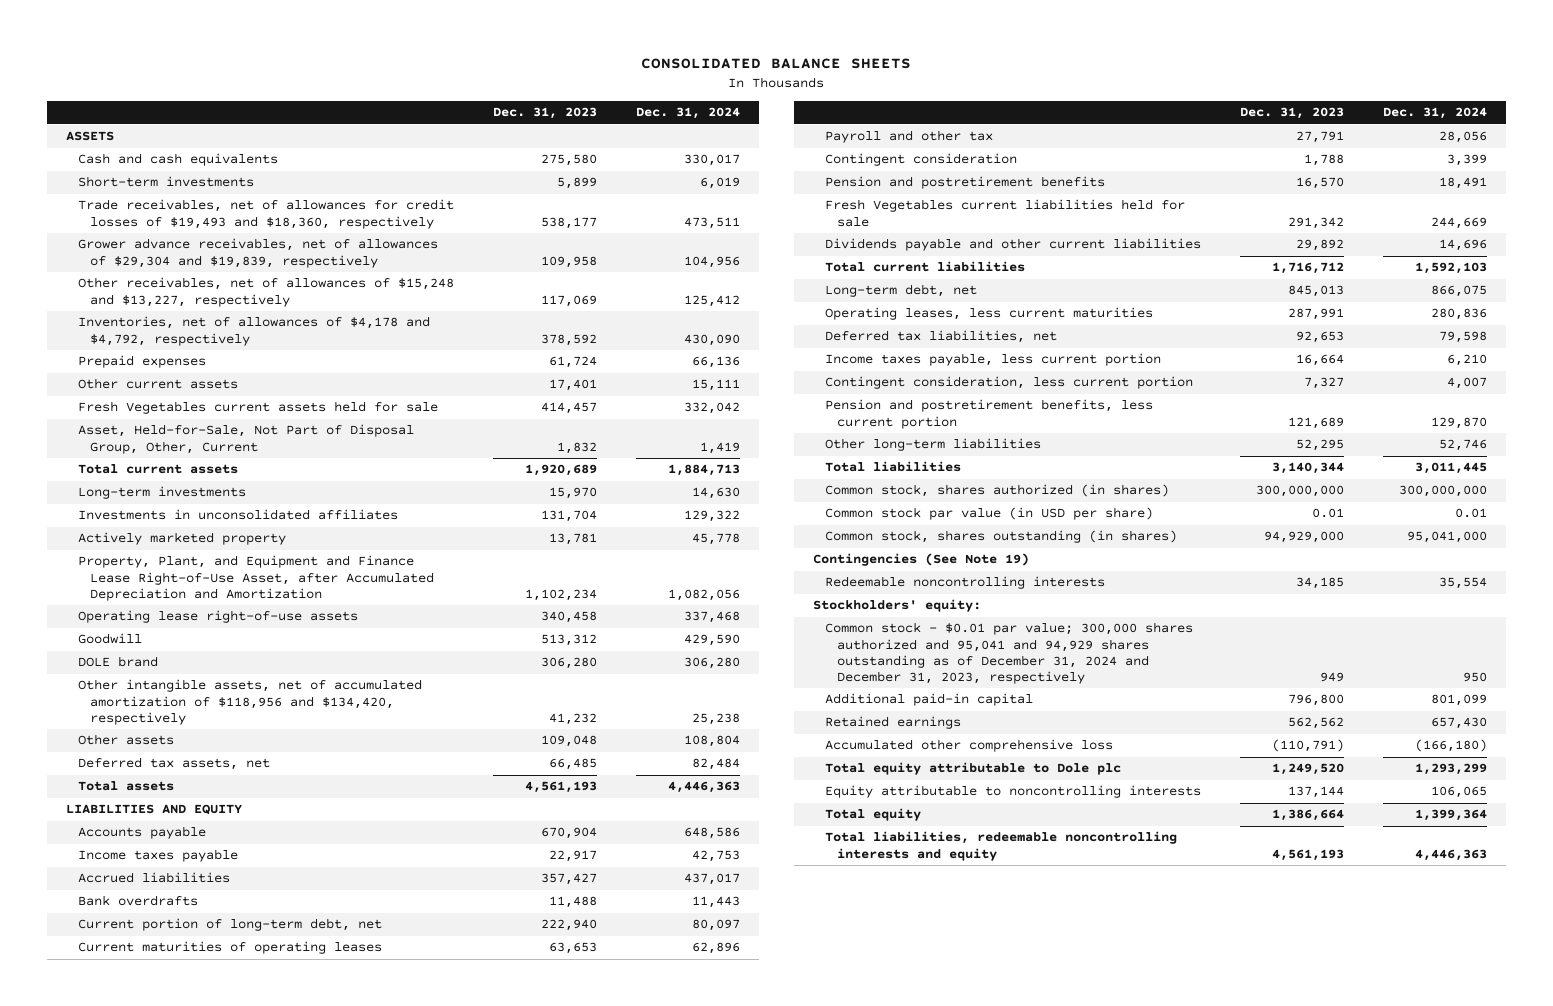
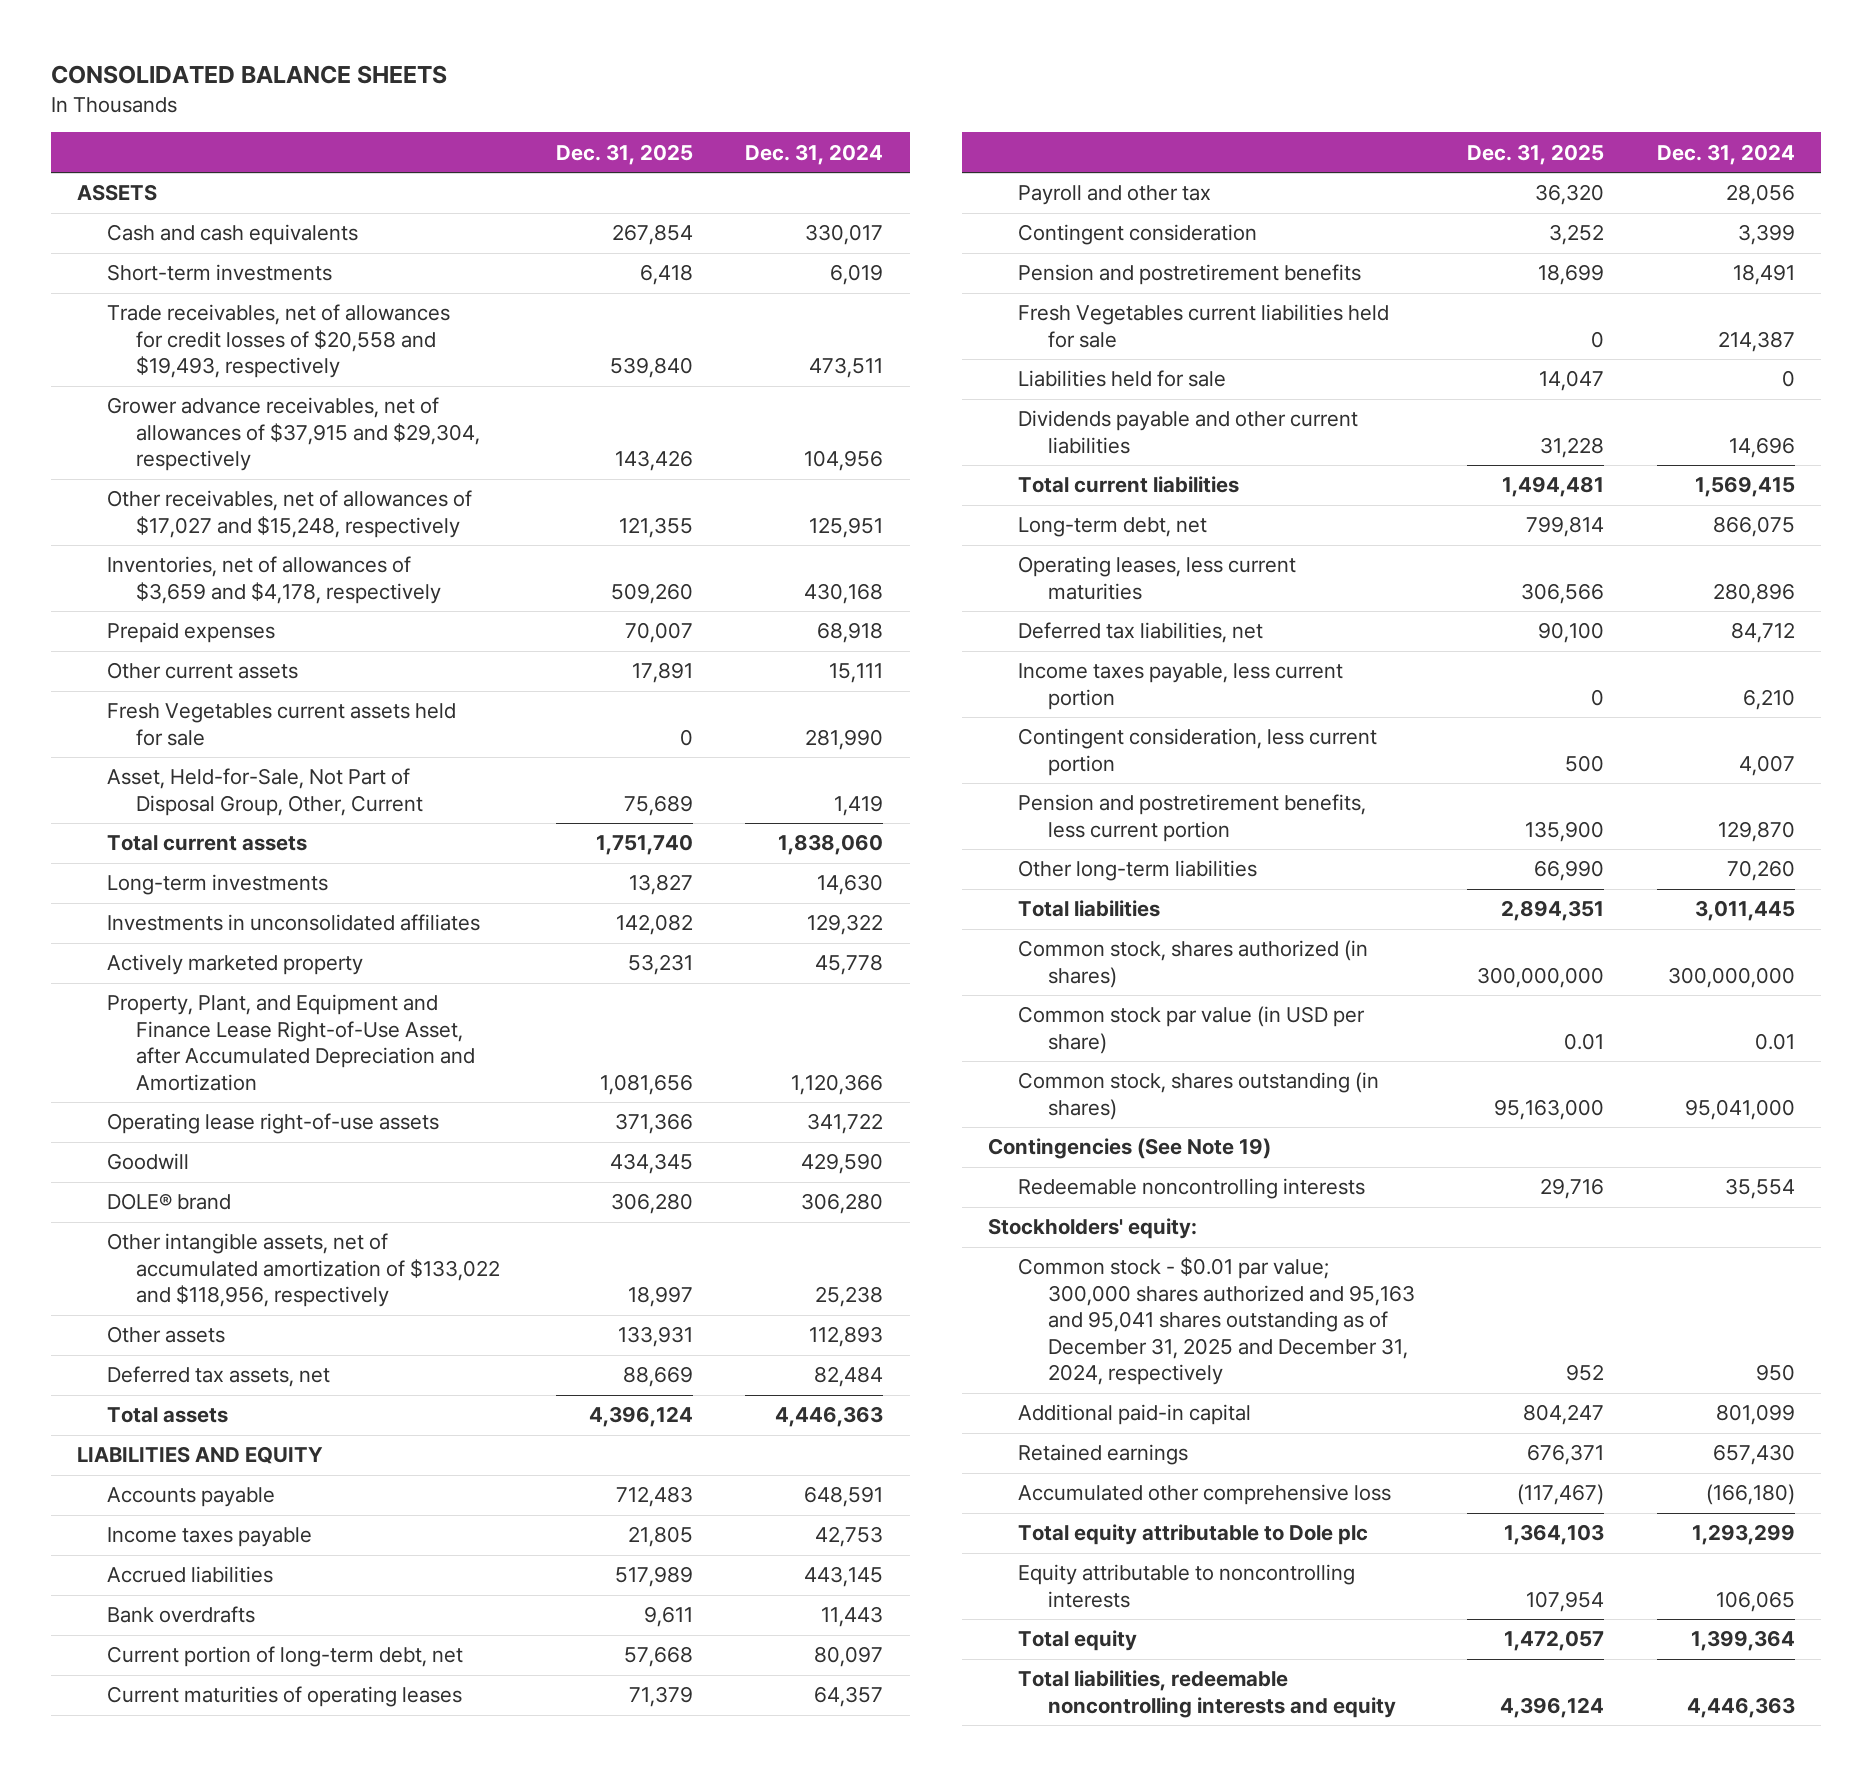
- | Dec. 31, 2023 | Dec. 31, 2024
+ | Dec. 31, 2025 | Dec. 31, 2024
- Trade receivables, net of allowances for credit losses of $19,493 and $18,360, respectively | 538,177 | 473,511
- Grower advance receivables, net of allowances of $29,304 and $19,839, respectively | 109,958 | 104,956
- Other receivables, net of allowances of $15,248 and $13,227, respectively | 117,069 | 125,412
- Inventories, net of allowances of $4,178 and $4,792, respectively | 378,592 | 430,090
- Prepaid expenses | 61,724 | 66,136
+ Trade receivables, net of allowances for credit losses of $20,558 and $19,493, respectively | 539,840 | 473,511
+ Grower advance receivables, net of allowances of $37,915 and $29,304, respectively | 143,426 | 104,956
+ Other receivables, net of allowances of $17,027 and $15,248, respectively | 121,355 | 125,951
+ Inventories, net of allowances of $3,659 and $4,178, respectively | 509,260 | 430,168
+ Prepaid expenses | 70,007 | 68,918
- Fresh Vegetables current assets held for sale | 414,457 | 332,042
+ Fresh Vegetables current assets held for sale | 0 | 281,990
- Total current assets | 1,920,689 | 1,884,713
+ Total current assets | 1,751,740 | 1,838,060
- Property, Plant, and Equipment and Finance Lease Right-of-Use Asset, after Accumulated Depreciation and Amortization | 1,102,234 | 1,082,056
- Operating lease right-of-use assets | 340,458 | 337,468
+ Property, Plant, and Equipment and Finance Lease Right-of-Use Asset, after Accumulated Depreciation and Amortization | 1,081,656 | 1,120,366
+ Operating lease right-of-use assets | 371,366 | 341,722
- DOLE brand | 306,280 | 306,280
- Other intangible assets, net of accumulated amortization of $118,956 and $134,420, respectively | 41,232 | 25,238
- Other assets | 109,048 | 108,804
+ DOLE® brand | 306,280 | 306,280
+ Other intangible assets, net of accumulated amortization of $133,022 and $118,956, respectively | 18,997 | 25,238
+ Other assets | 133,931 | 112,893
- Accounts payable | 670,904 | 648,586
+ Accounts payable | 712,483 | 648,591
- Accrued liabilities | 357,427 | 437,017
+ Accrued liabilities | 517,989 | 443,145
- Current maturities of operating leases | 63,653 | 62,896
+ Current maturities of operating leases | 71,379 | 64,357
- Fresh Vegetables current liabilities held for sale | 291,342 | 244,669
+ Fresh Vegetables current liabilities held for sale | 0 | 214,387
+ Liabilities held for sale | 14,047 | 0
- Total current liabilities | 1,716,712 | 1,592,103
+ Total current liabilities | 1,494,481 | 1,569,415
- Operating leases, less current maturities | 287,991 | 280,836
- Deferred tax liabilities, net | 92,653 | 79,598
+ Operating leases, less current maturities | 306,566 | 280,896
+ Deferred tax liabilities, net | 90,100 | 84,712
- Other long-term liabilities | 52,295 | 52,746
+ Other long-term liabilities | 66,990 | 70,260
- Common stock - $0.01 par value; 300,000 shares authorized and 95,041 and 94,929 shares outstanding as of December 31, 2024 and December 31, 2023, respectively | 949 | 950
+ Common stock - $0.01 par value; 300,000 shares authorized and 95,163 and 95,041 shares outstanding as of December 31, 2025 and December 31, 2024, respectively | 952 | 950

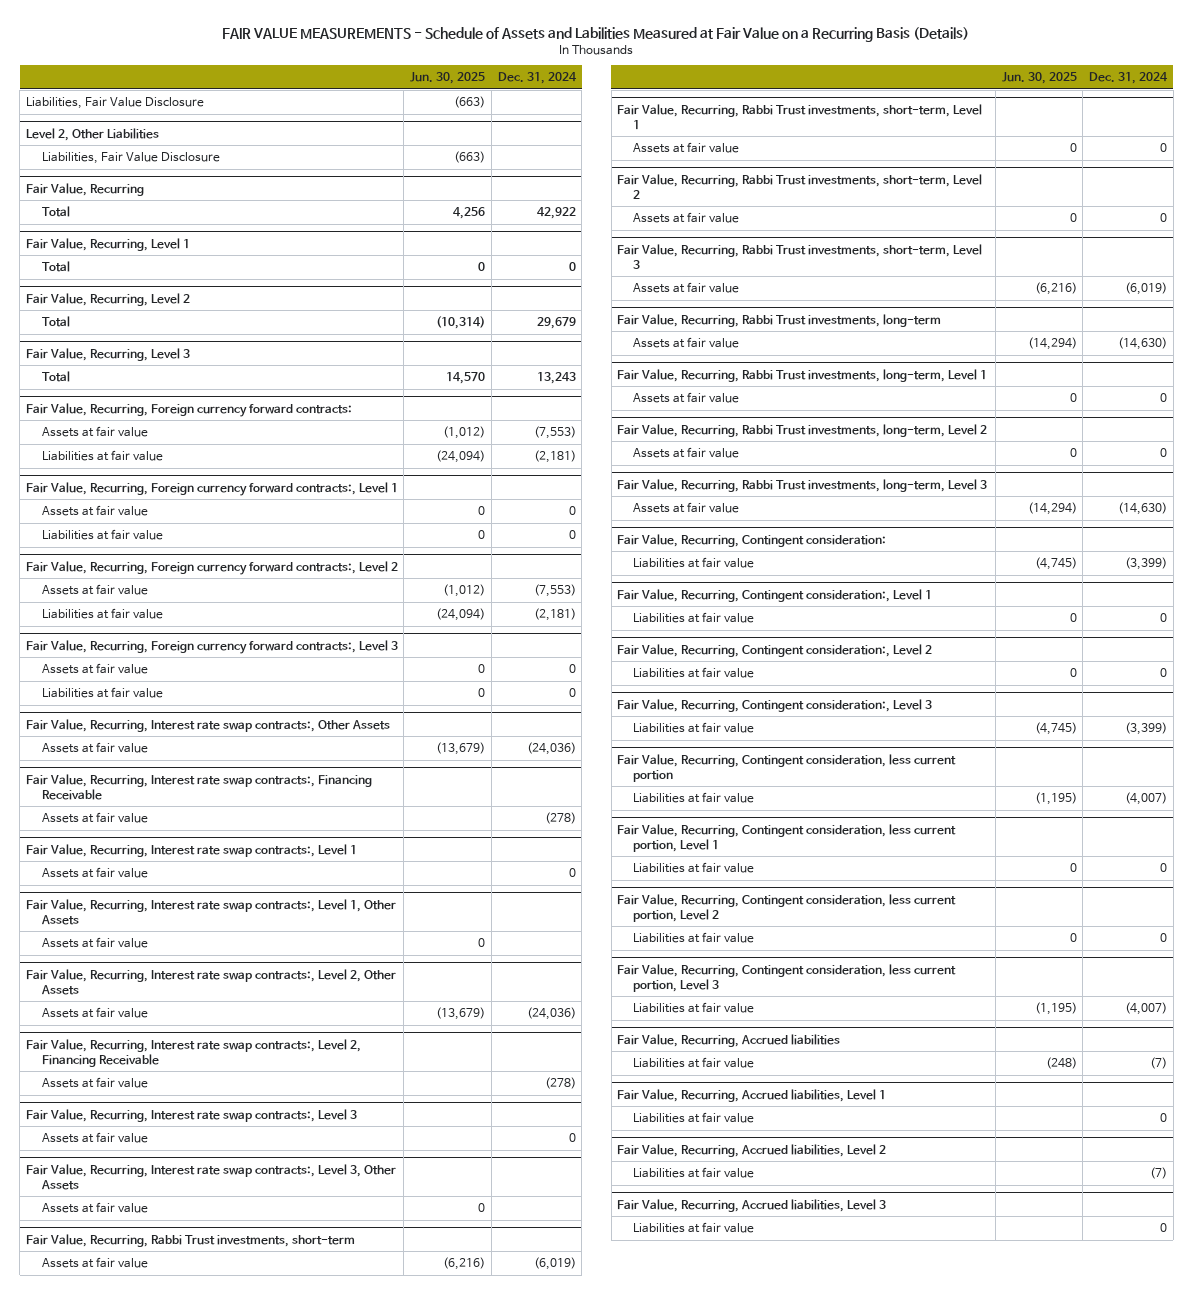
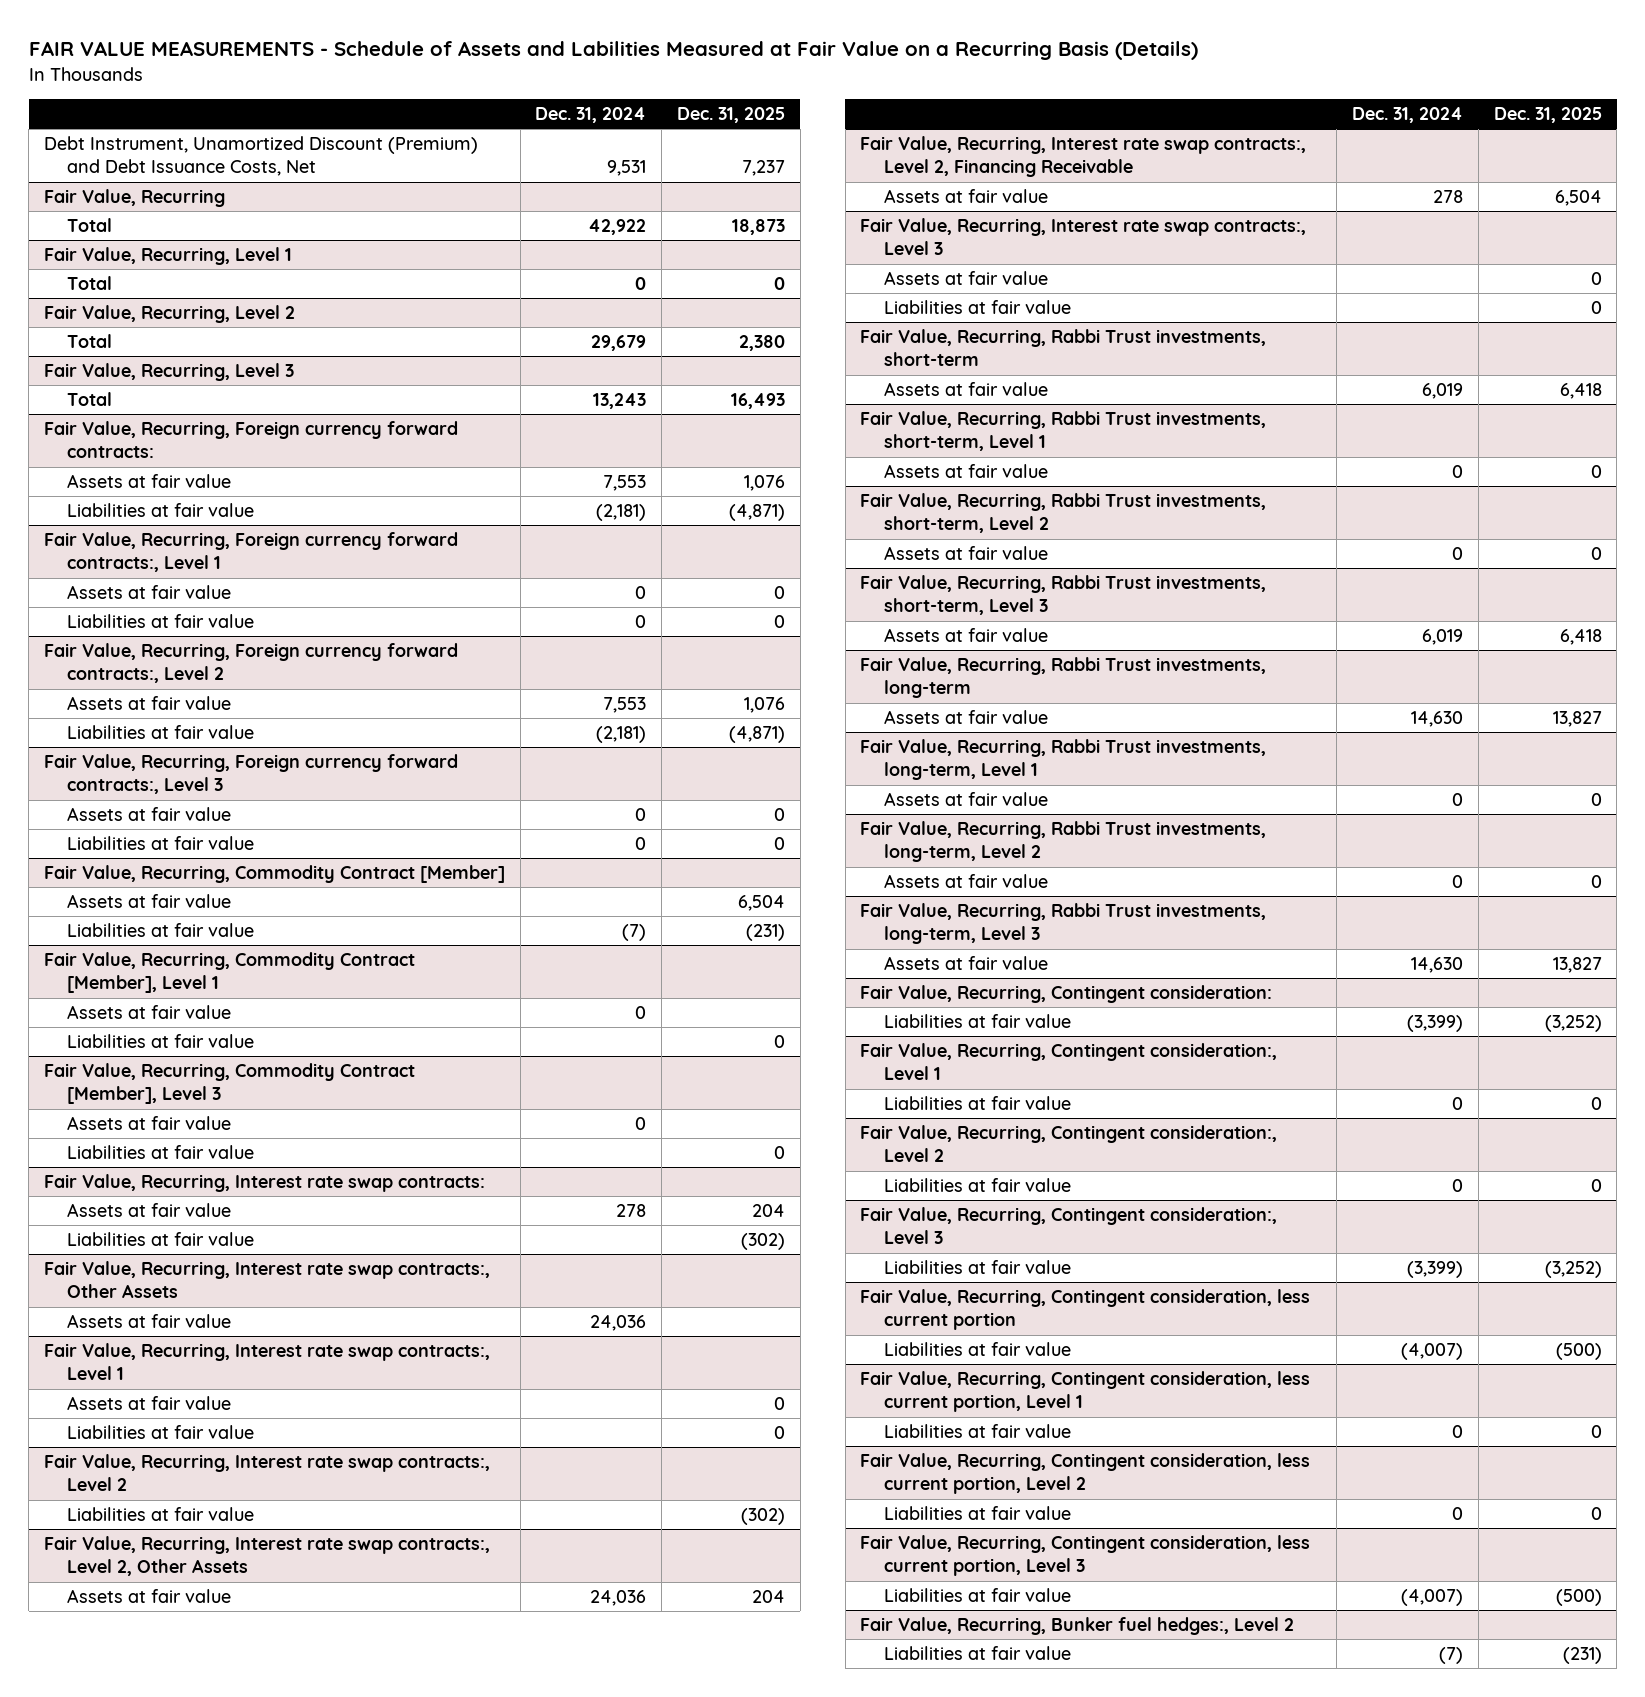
- | Jun. 30, 2025 | Dec. 31, 2024
+ | Dec. 31, 2024 | Dec. 31, 2025
- Liabilities, Fair Value Disclosure | (663) |
- Level 2, Other Liabilities
- Liabilities, Fair Value Disclosure | (663) |
+ Debt Instrument, Unamortized Discount (Premium) and Debt Issuance Costs, Net | 9,531 | 7,237
@ Fair Value, Recurring, Foreign currency forward contracts:
- Assets at fair value | (1,012) | (7,553)
+ Assets at fair value | 7,553 | 1,076
@ Fair Value, Recurring, Foreign currency forward contracts:, Level 2
- Assets at fair value | (1,012) | (7,553)
+ Assets at fair value | 7,553 | 1,076
+ Fair Value, Recurring, Commodity Contract [Member]
+ Assets at fair value | | 6,504
+ Liabilities at fair value | (7) | (231)
+ Fair Value, Recurring, Commodity Contract [Member], Level 1
+ Assets at fair value | 0 |
+ Liabilities at fair value | | 0
+ Fair Value, Recurring, Commodity Contract [Member], Level 3
+ Assets at fair value | 0 |
+ Liabilities at fair value | | 0
+ Fair Value, Recurring, Interest rate swap contracts:
+ Assets at fair value | 278 | 204
+ Liabilities at fair value | | (302)
@ Fair Value, Recurring, Interest rate swap contracts:, Other Assets
- Assets at fair value | (13,679) | (24,036)
- Fair Value, Recurring, Interest rate swap contracts:, Financing Receivable
- Assets at fair value | | (278)
@ Fair Value, Recurring, Interest rate swap contracts:, Other Assets
+ Assets at fair value | 24,036 |
@ Fair Value, Recurring, Interest rate swap contracts:, Level 1
- Assets at fair value | | 0
- Fair Value, Recurring, Interest rate swap contracts:, Level 1, Other Assets
@ Fair Value, Recurring, Interest rate swap contracts:, Level 1
+ Liabilities at fair value | | 0
+ Fair Value, Recurring, Interest rate swap contracts:, Level 2
+ Liabilities at fair value | | (302)
@ Fair Value, Recurring, Interest rate swap contracts:, Level 2, Other Assets
- Assets at fair value | (13,679) | (24,036)
+ Assets at fair value | 24,036 | 204
@ Fair Value, Recurring, Interest rate swap contracts:, Level 2, Financing Receivable
- Assets at fair value | | (278)
+ Assets at fair value | 278 | 6,504
@ Fair Value, Recurring, Interest rate swap contracts:, Level 3
- Assets at fair value | | 0
- Fair Value, Recurring, Interest rate swap contracts:, Level 3, Other Assets
@ Fair Value, Recurring, Interest rate swap contracts:, Level 3
+ Liabilities at fair value | | 0
@ Fair Value, Recurring, Rabbi Trust investments, short-term
- Assets at fair value | (6,216) | (6,019)
+ Assets at fair value | 6,019 | 6,418
@ Fair Value, Recurring, Rabbi Trust investments, short-term, Level 3
- Assets at fair value | (6,216) | (6,019)
+ Assets at fair value | 6,019 | 6,418
@ Fair Value, Recurring, Rabbi Trust investments, long-term
- Assets at fair value | (14,294) | (14,630)
+ Assets at fair value | 14,630 | 13,827
@ Fair Value, Recurring, Rabbi Trust investments, long-term, Level 3
- Assets at fair value | (14,294) | (14,630)
+ Assets at fair value | 14,630 | 13,827
- Fair Value, Recurring, Accrued liabilities
- Liabilities at fair value | (248) | (7)
- Fair Value, Recurring, Accrued liabilities, Level 1
- Liabilities at fair value | | 0
- Fair Value, Recurring, Accrued liabilities, Level 2
+ Fair Value, Recurring, Bunker fuel hedges:, Level 2
- Fair Value, Recurring, Accrued liabilities, Level 3
- Liabilities at fair value | | 0

